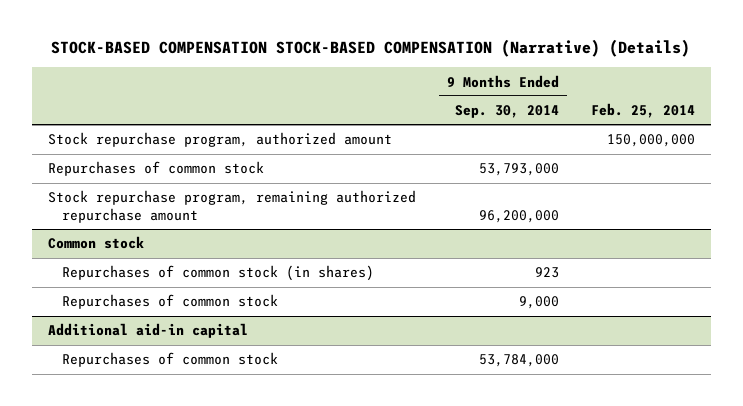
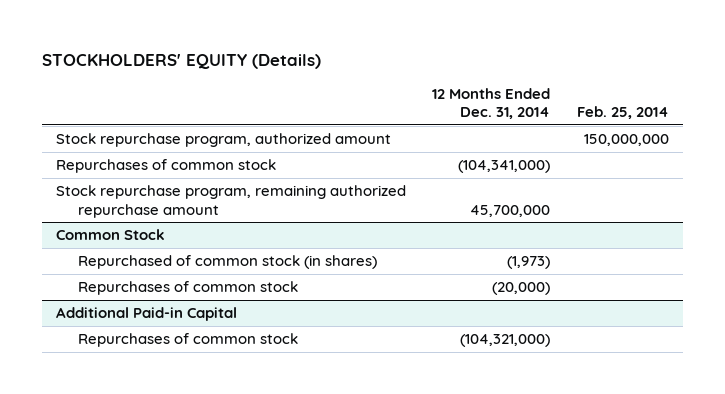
- STOCK-BASED COMPENSATION STOCK-BASED COMPENSATION (Narrative) (Details)
+ STOCKHOLDERS' EQUITY (Details)
- | 9 Months Ended Sep. 30, 2014 | Feb. 25, 2014
+ | 12 Months Ended Dec. 31, 2014 | Feb. 25, 2014
- Common stock
- Repurchases of common stock (in shares) | 923 |
+ Common Stock
+ Repurchased of common stock (in shares) | (1,973) |
- Additional aid-in capital
+ Additional Paid-in Capital

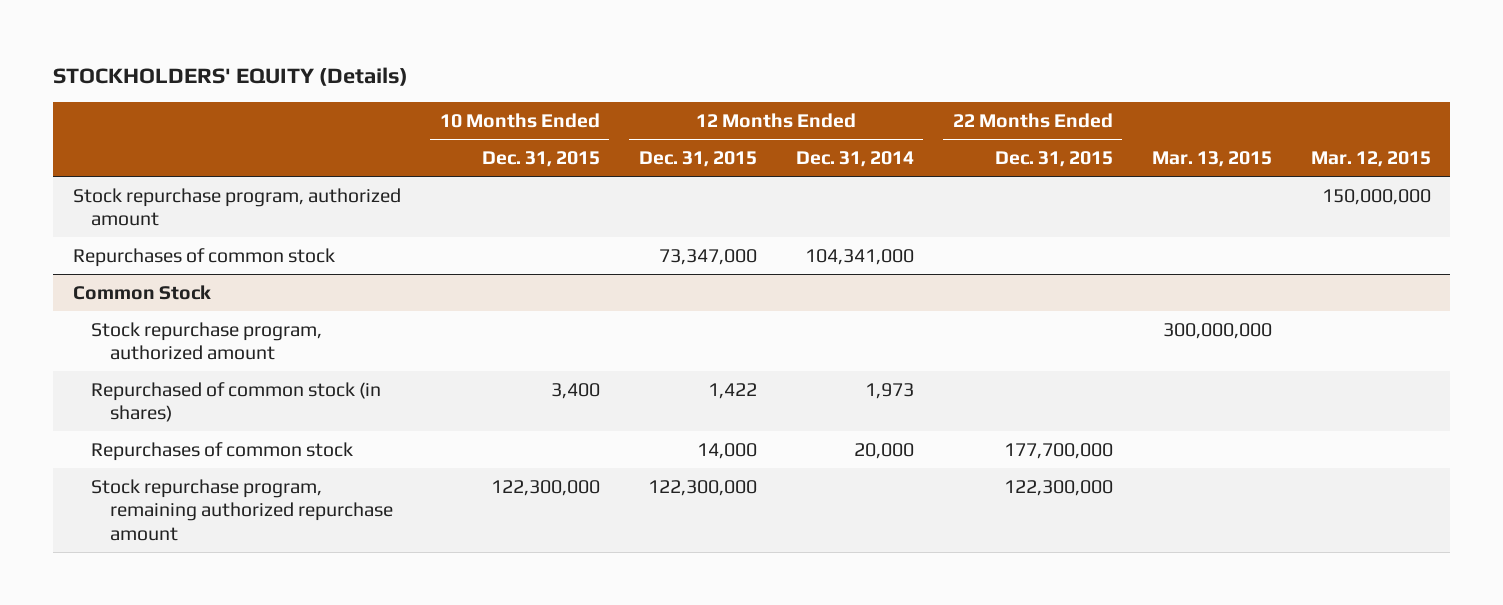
- | 12 Months Ended Dec. 31, 2014 | Feb. 25, 2014
+ | 10 Months Ended Dec. 31, 2015 | 12 Months Ended Dec. 31, 2015 | 12 Months Ended Dec. 31, 2014 | 22 Months Ended Dec. 31, 2015 | Mar. 13, 2015 | Mar. 12, 2015
- Repurchases of common stock | (104,341,000) |
- Stock repurchase program, remaining authorized repurchase amount | 45,700,000 |
+ Repurchases of common stock | | 73,347,000 | 104,341,000 | | |
@ Common Stock
- Repurchased of common stock (in shares) | (1,973) |
- Repurchases of common stock | (20,000) |
- Additional Paid-in Capital
- Repurchases of common stock | (104,321,000) |
@ Common Stock
+ Stock repurchase program, authorized amount | | | | | 300,000,000 |
+ Repurchased of common stock (in shares) | 3,400 | 1,422 | 1,973 | | |
+ Repurchases of common stock | | 14,000 | 20,000 | 177,700,000 | |
+ Stock repurchase program, remaining authorized repurchase amount | 122,300,000 | 122,300,000 | | 122,300,000 | |

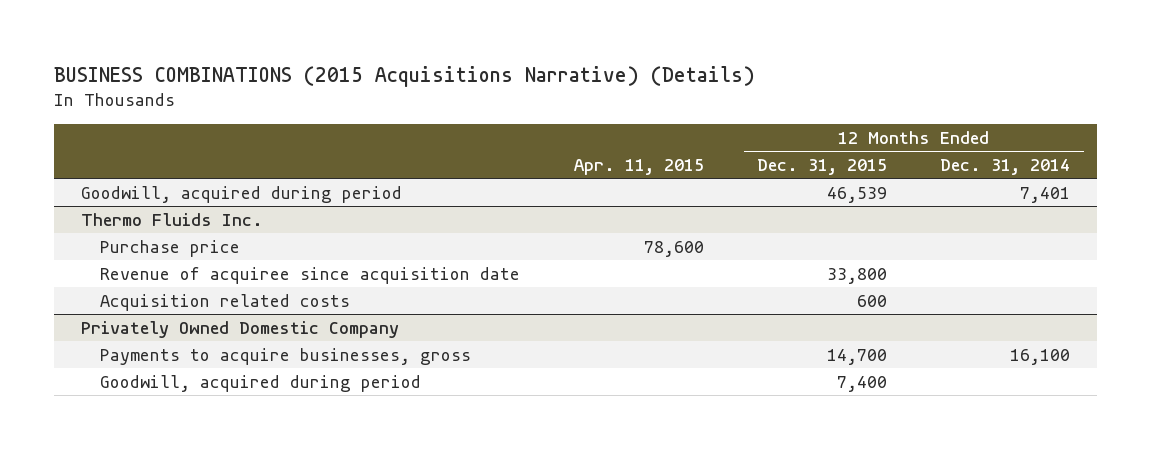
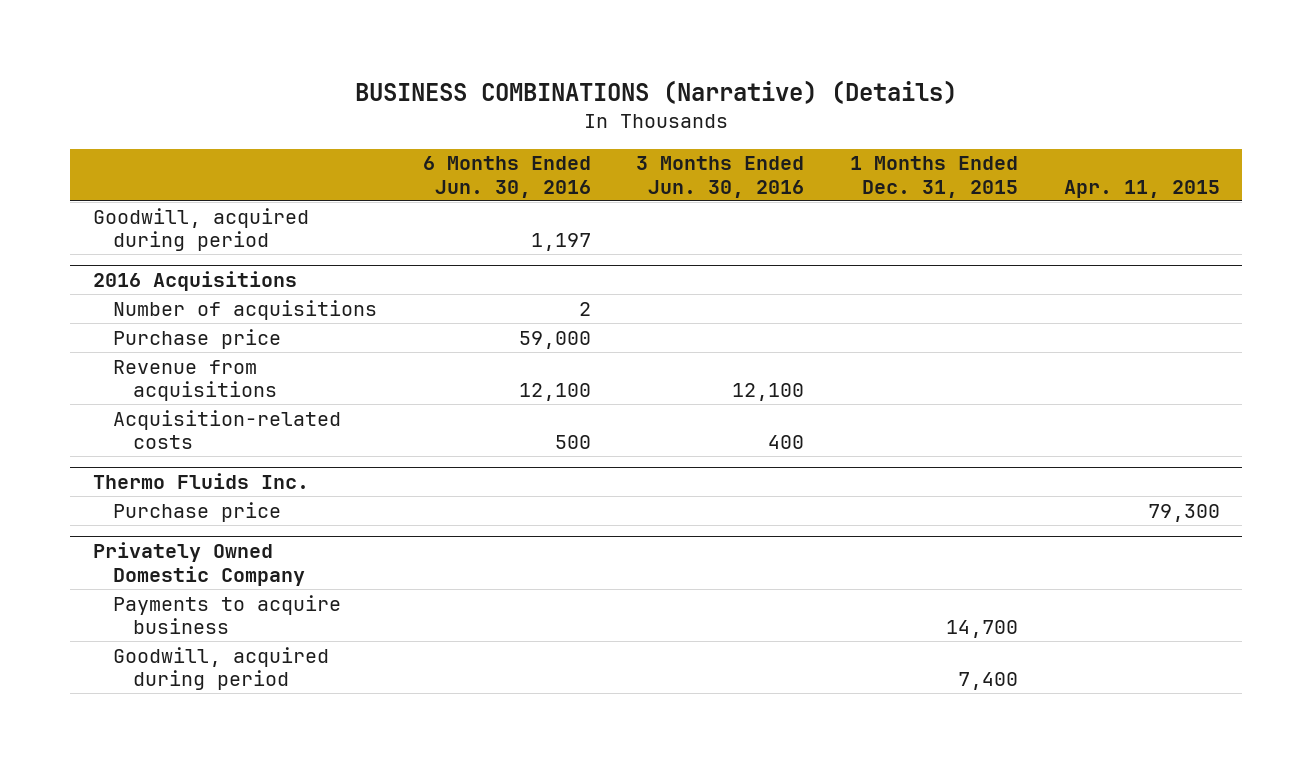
- BUSINESS COMBINATIONS (2015 Acquisitions Narrative) (Details)
+ BUSINESS COMBINATIONS (Narrative) (Details)
- | Apr. 11, 2015 | 12 Months Ended Dec. 31, 2015 | 12 Months Ended Dec. 31, 2014
+ | 6 Months Ended Jun. 30, 2016 | 3 Months Ended Jun. 30, 2016 | 1 Months Ended Dec. 31, 2015 | Apr. 11, 2015
+ 2016 Acquisitions
+ Number of acquisitions | 2 | | |
+ Purchase price | 59,000 | | |
+ Revenue from acquisitions | 12,100 | 12,100 | |
+ Acquisition-related costs | 500 | 400 | |
@ Thermo Fluids Inc.
- Purchase price | 78,600 | |
- Revenue of acquiree since acquisition date | | 33,800 |
- Acquisition related costs | | 600 |
+ Purchase price | | | | 79,300
@ Privately Owned Domestic Company
- Payments to acquire businesses, gross | | 14,700 | 16,100
+ Payments to acquire business | | | 14,700 |

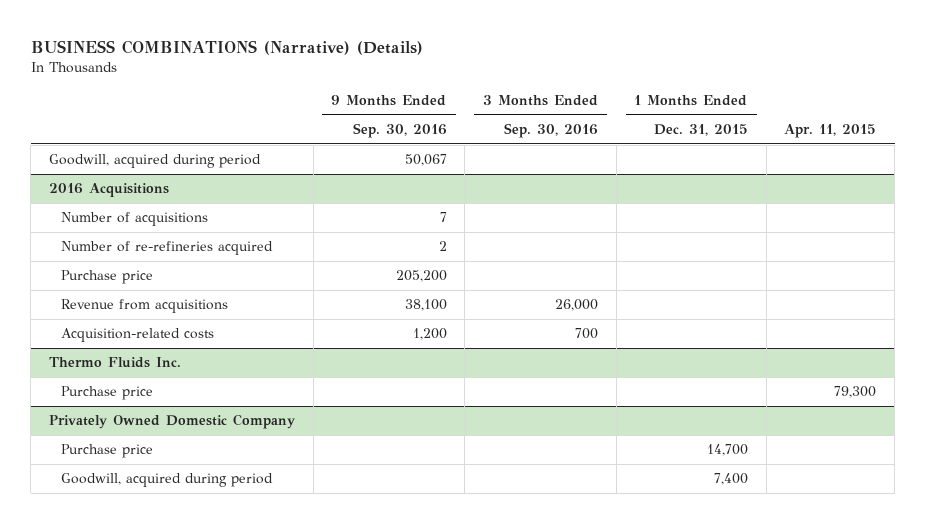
- | 6 Months Ended Jun. 30, 2016 | 3 Months Ended Jun. 30, 2016 | 1 Months Ended Dec. 31, 2015 | Apr. 11, 2015
+ | 9 Months Ended Sep. 30, 2016 | 3 Months Ended Sep. 30, 2016 | 1 Months Ended Dec. 31, 2015 | Apr. 11, 2015
@ 2016 Acquisitions
+ Number of re-refineries acquired | 2 | | |
@ Privately Owned Domestic Company
- Payments to acquire business | | | 14,700 |
+ Purchase price | | | 14,700 |

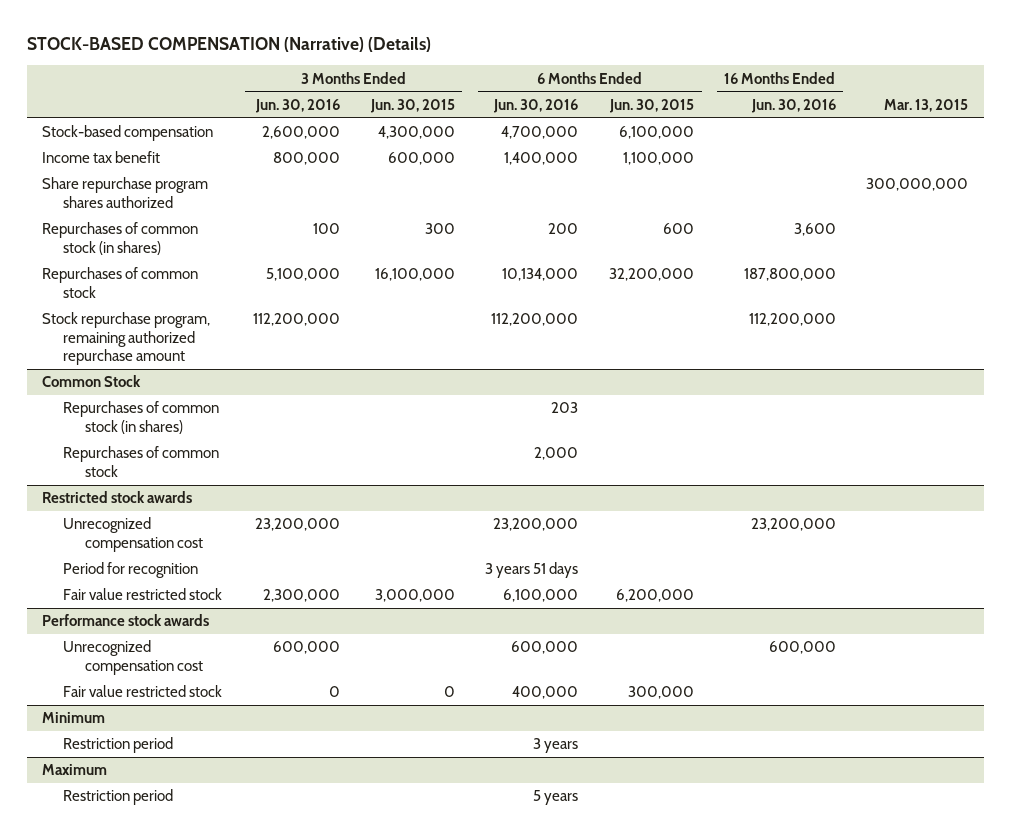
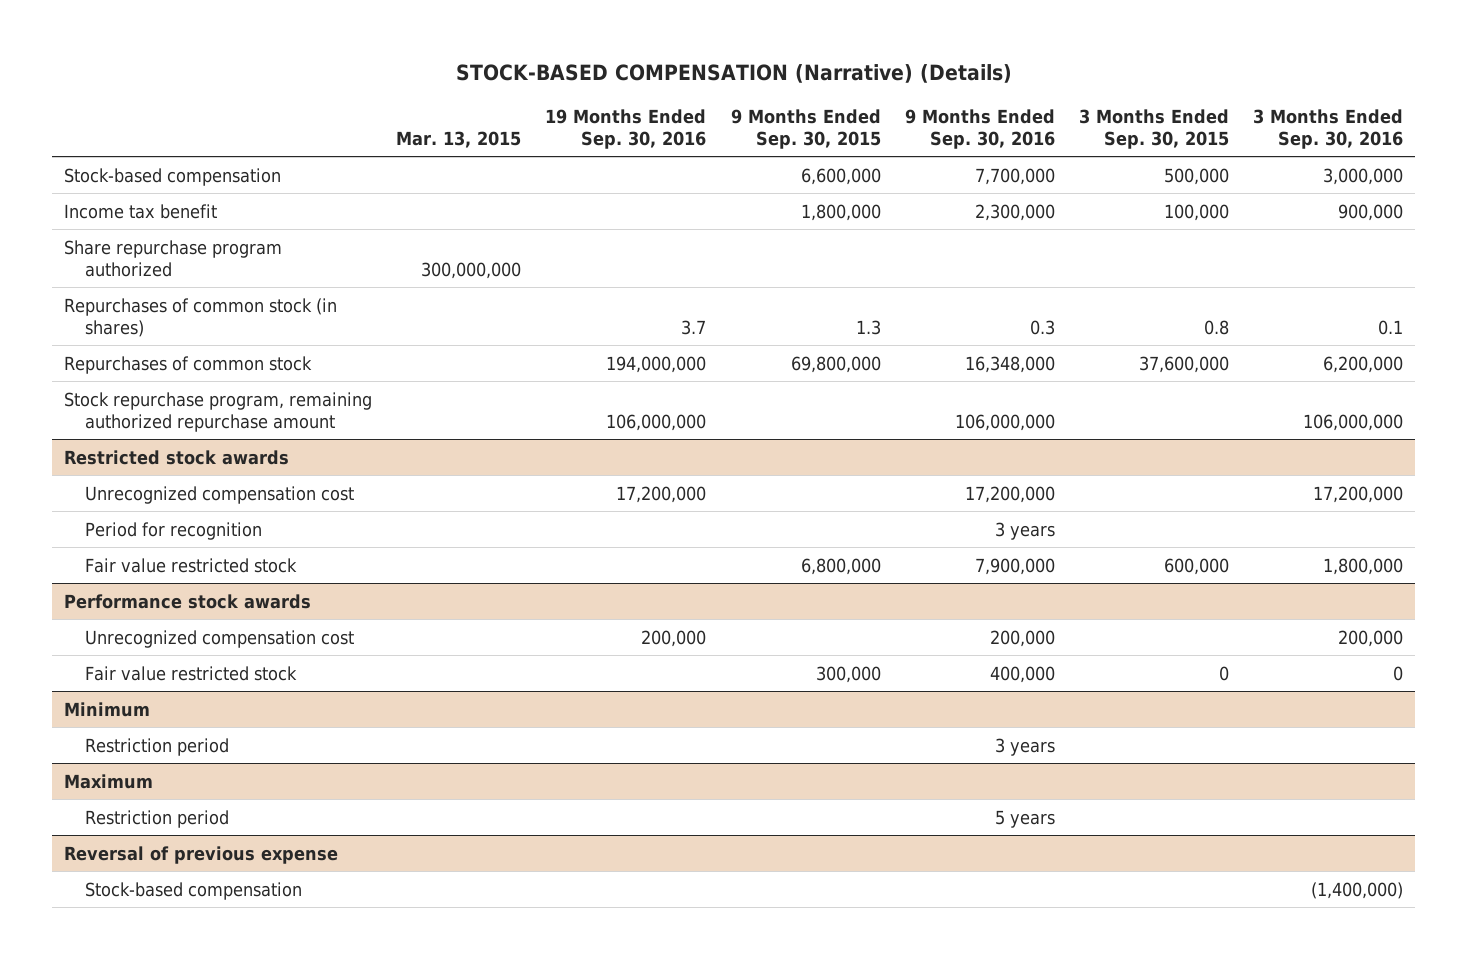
- | 3 Months Ended Jun. 30, 2016 | 3 Months Ended Jun. 30, 2015 | 6 Months Ended Jun. 30, 2016 | 6 Months Ended Jun. 30, 2015 | 16 Months Ended Jun. 30, 2016 | Mar. 13, 2015
+ | Mar. 13, 2015 | 19 Months Ended Sep. 30, 2016 | 9 Months Ended Sep. 30, 2015 | 9 Months Ended Sep. 30, 2016 | 3 Months Ended Sep. 30, 2015 | 3 Months Ended Sep. 30, 2016
- Share repurchase program shares authorized | | | | | | 300,000,000
+ Share repurchase program authorized | 300,000,000 | | | | |
- Common Stock
- Repurchases of common stock (in shares) | | | 203 | | |
- Repurchases of common stock | | | 2,000 | | |
+ Reversal of previous expense
+ Stock-based compensation | | | | | | (1,400,000)

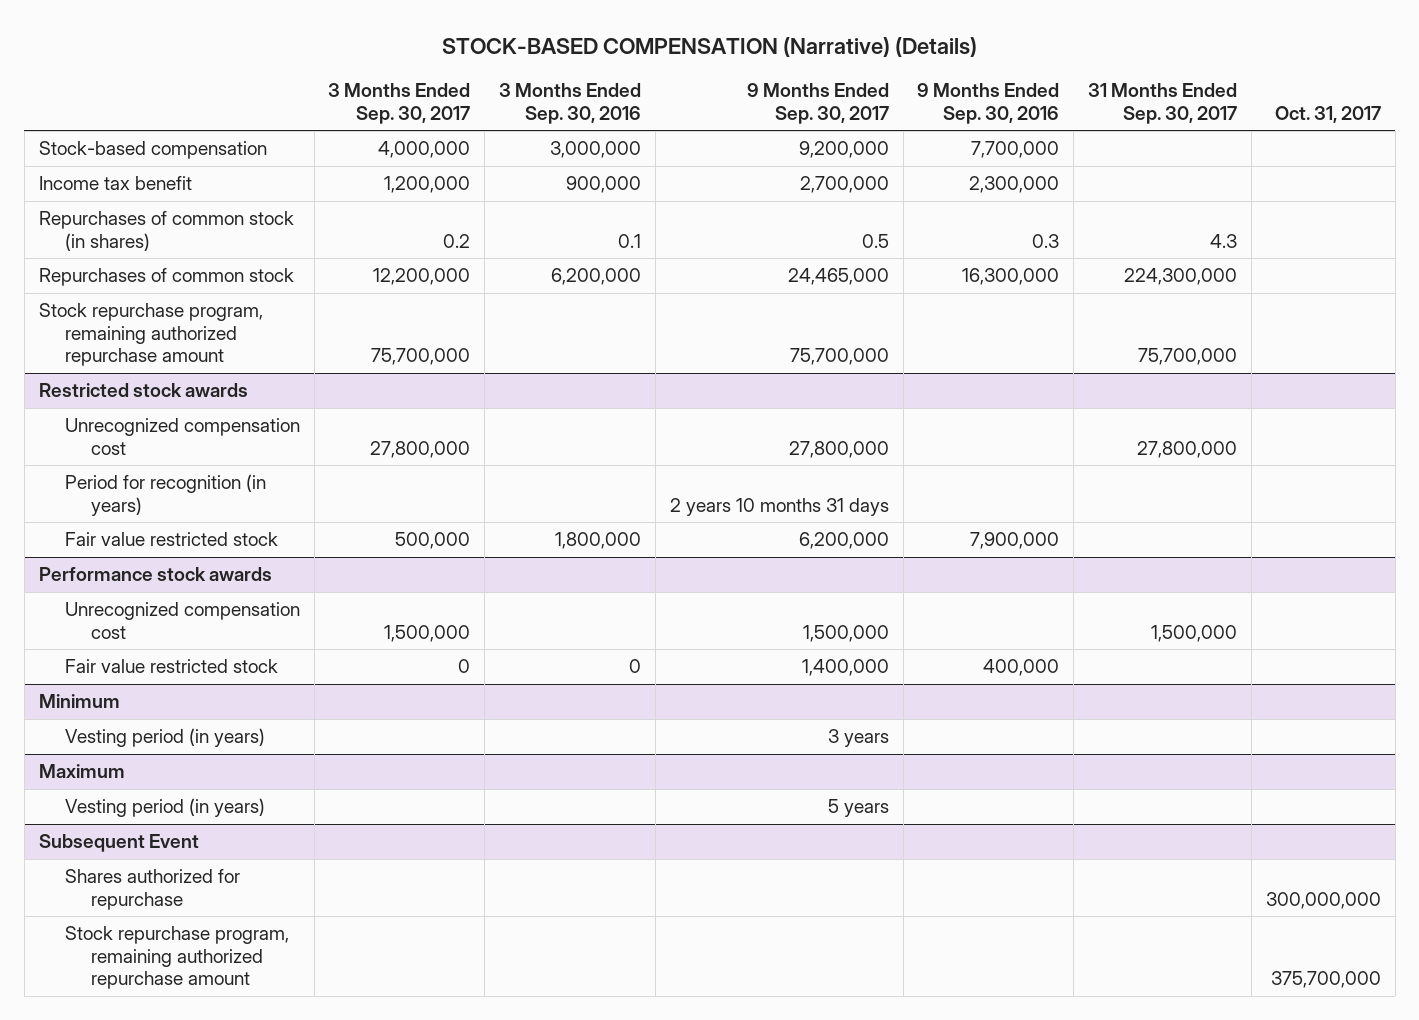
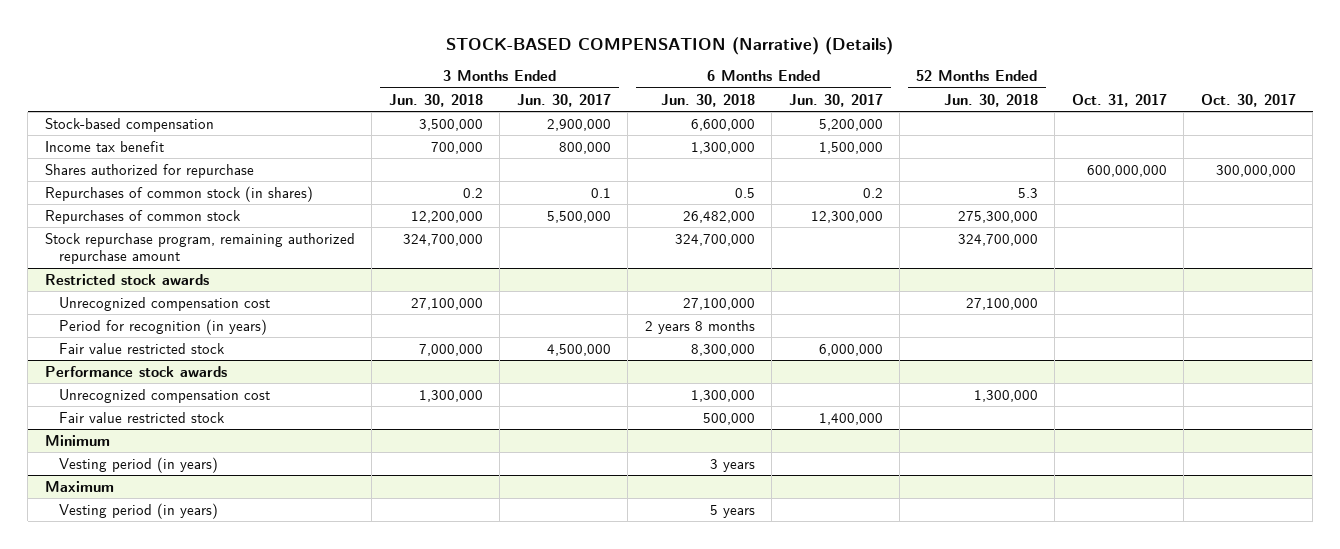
- | 3 Months Ended Sep. 30, 2017 | 3 Months Ended Sep. 30, 2016 | 9 Months Ended Sep. 30, 2017 | 9 Months Ended Sep. 30, 2016 | 31 Months Ended Sep. 30, 2017 | Oct. 31, 2017
+ | 3 Months Ended Jun. 30, 2018 | 3 Months Ended Jun. 30, 2017 | 6 Months Ended Jun. 30, 2018 | 6 Months Ended Jun. 30, 2017 | 52 Months Ended Jun. 30, 2018 | Oct. 31, 2017 | Oct. 30, 2017
+ Shares authorized for repurchase | | | | | | 600,000,000 | 300,000,000
- Subsequent Event
- Shares authorized for repurchase | | | | | | 300,000,000
- Stock repurchase program, remaining authorized repurchase amount | | | | | | 375,700,000

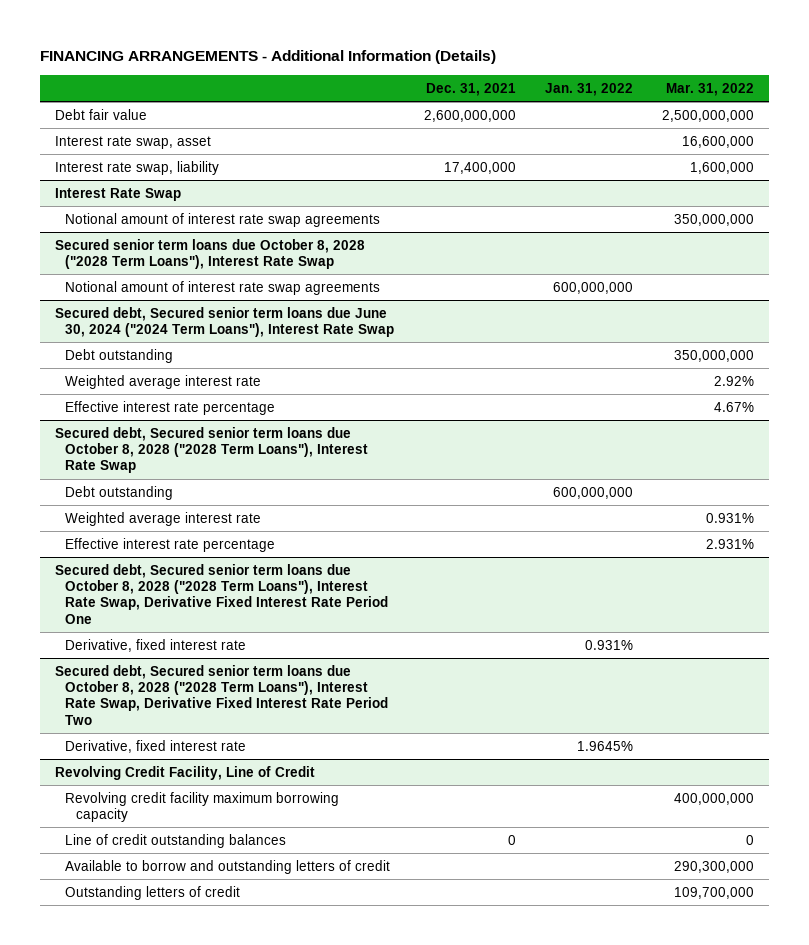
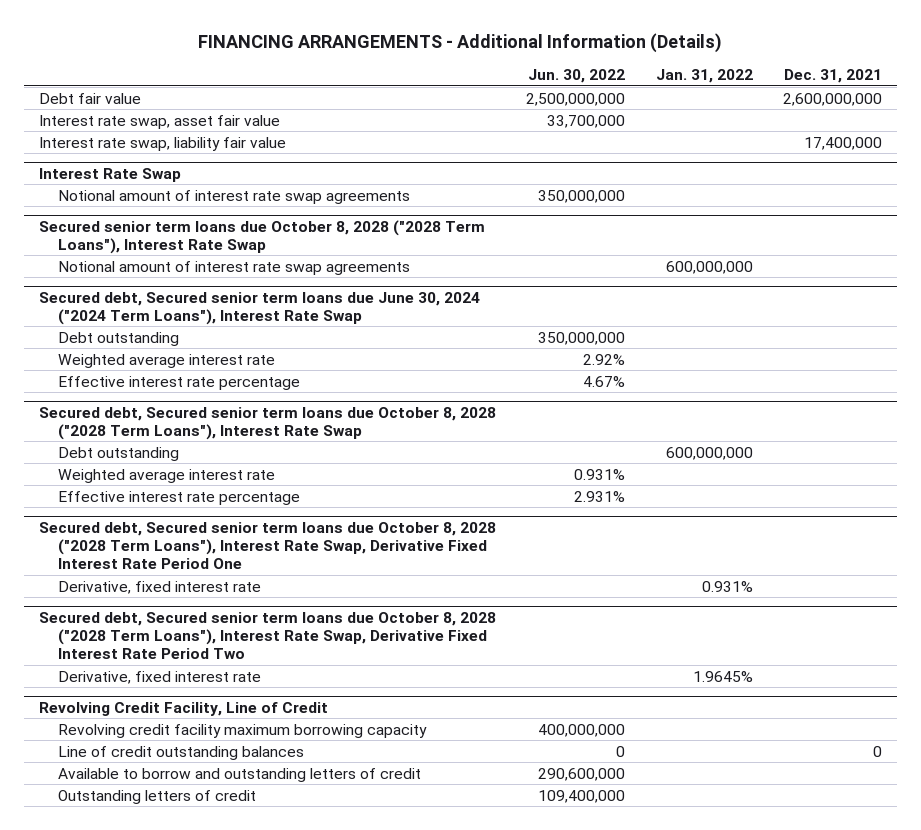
- | Dec. 31, 2021 | Jan. 31, 2022 | Mar. 31, 2022
+ | Jun. 30, 2022 | Jan. 31, 2022 | Dec. 31, 2021
- Interest rate swap, asset | | | 16,600,000
- Interest rate swap, liability | 17,400,000 | | 1,600,000
+ Interest rate swap, asset fair value | 33,700,000 | |
+ Interest rate swap, liability fair value | | | 17,400,000

